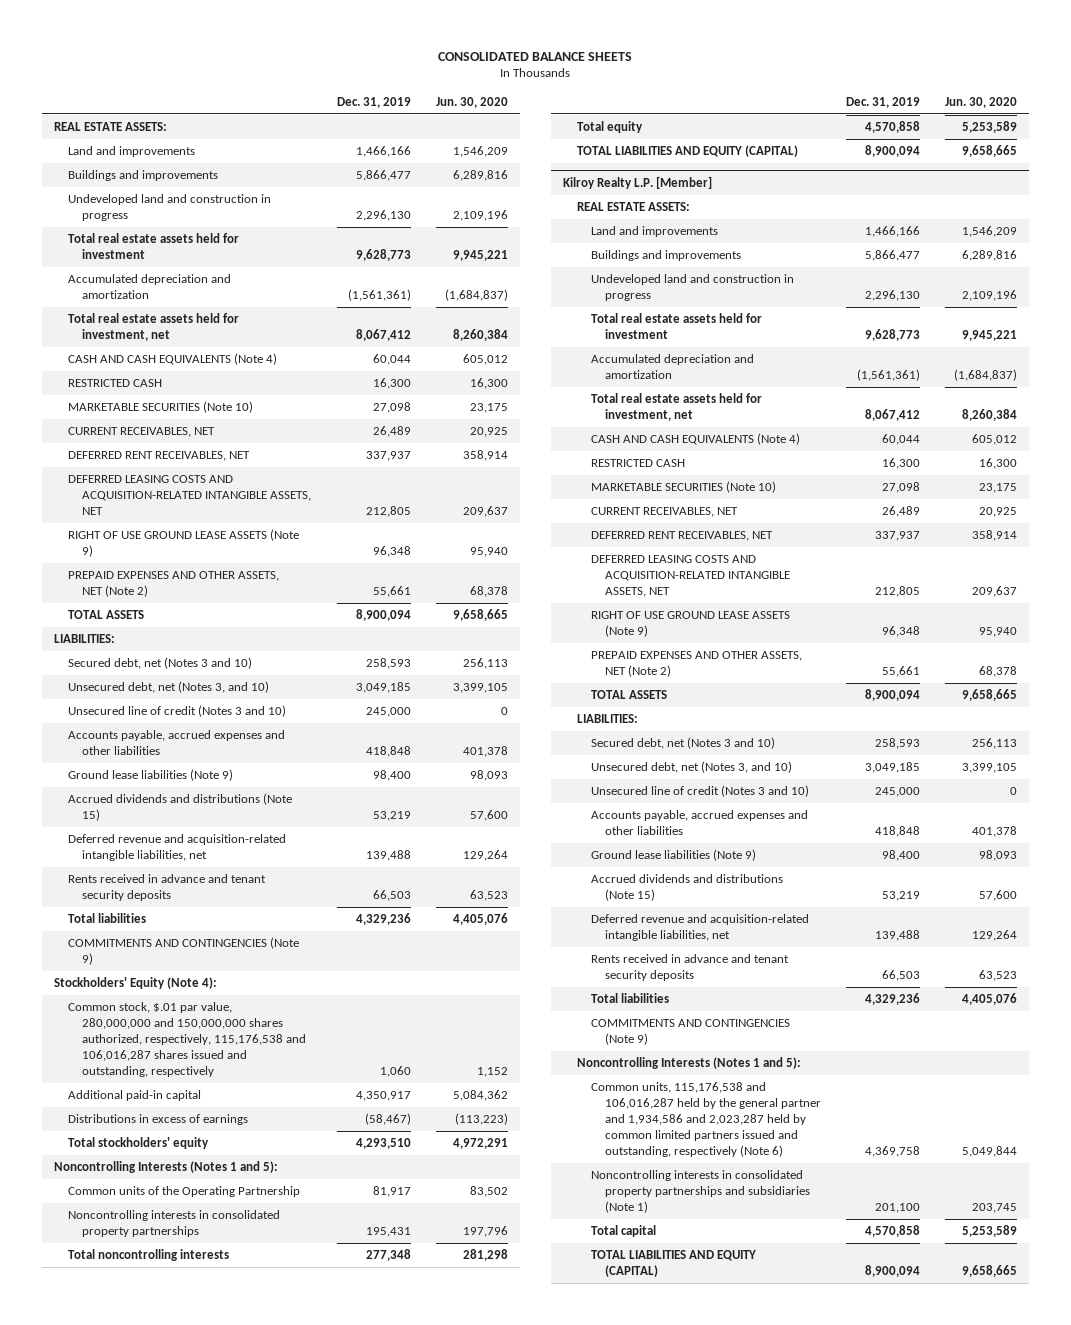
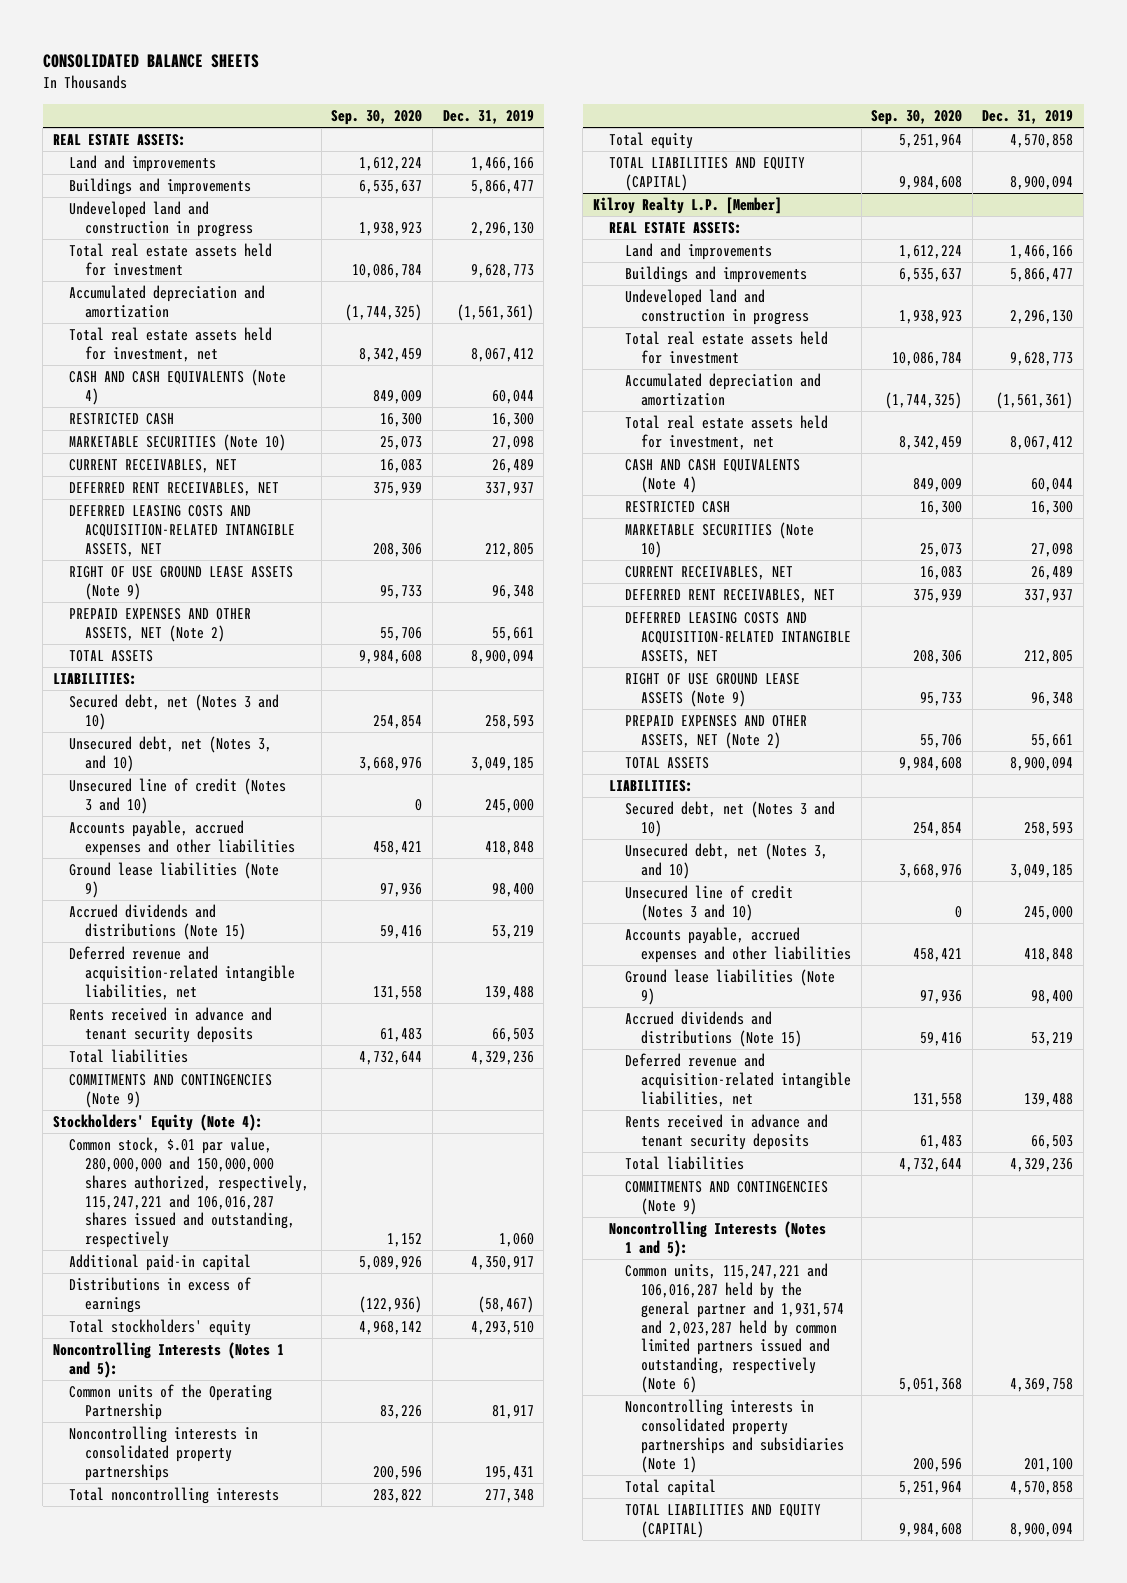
- | Dec. 31, 2019 | Jun. 30, 2020
+ | Sep. 30, 2020 | Dec. 31, 2019
- Common stock, $.01 par value, 280,000,000 and 150,000,000 shares authorized, respectively, 115,176,538 and 106,016,287 shares issued and outstanding, respectively | 1,060 | 1,152
+ Common stock, $.01 par value, 280,000,000 and 150,000,000 shares authorized, respectively, 115,247,221 and 106,016,287 shares issued and outstanding, respectively | 1,152 | 1,060
@ Kilroy Realty L.P. [Member]
- Common units, 115,176,538 and 106,016,287 held by the general partner and 1,934,586 and 2,023,287 held by common limited partners issued and outstanding, respectively (Note 6) | 4,369,758 | 5,049,844
+ Common units, 115,247,221 and 106,016,287 held by the general partner and 1,931,574 and 2,023,287 held by common limited partners issued and outstanding, respectively (Note 6) | 5,051,368 | 4,369,758

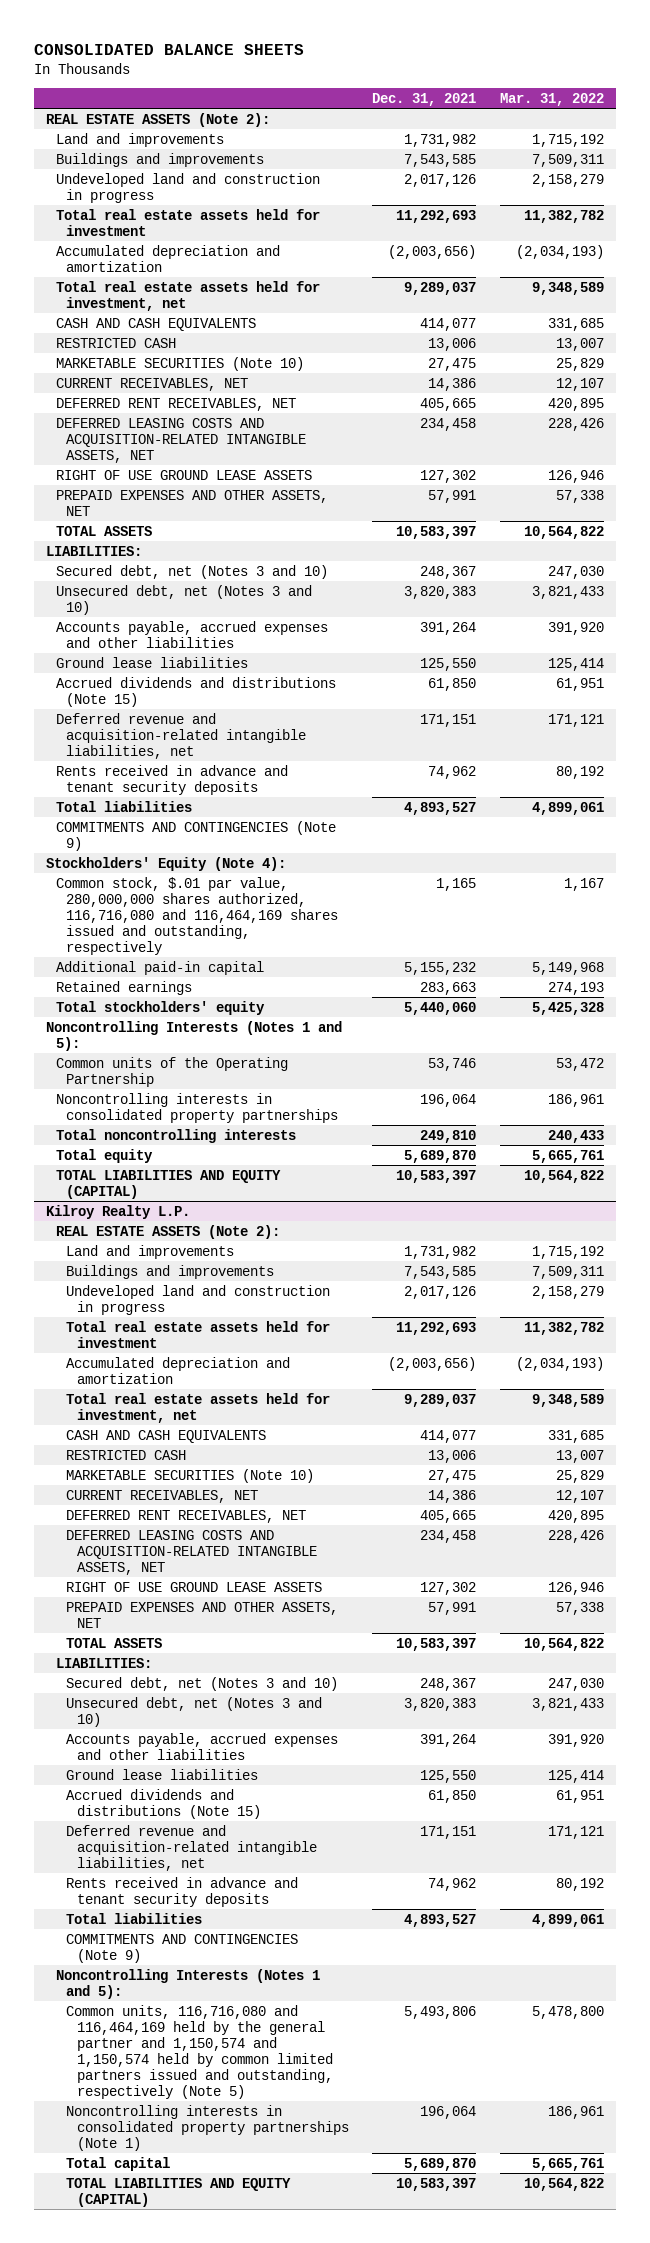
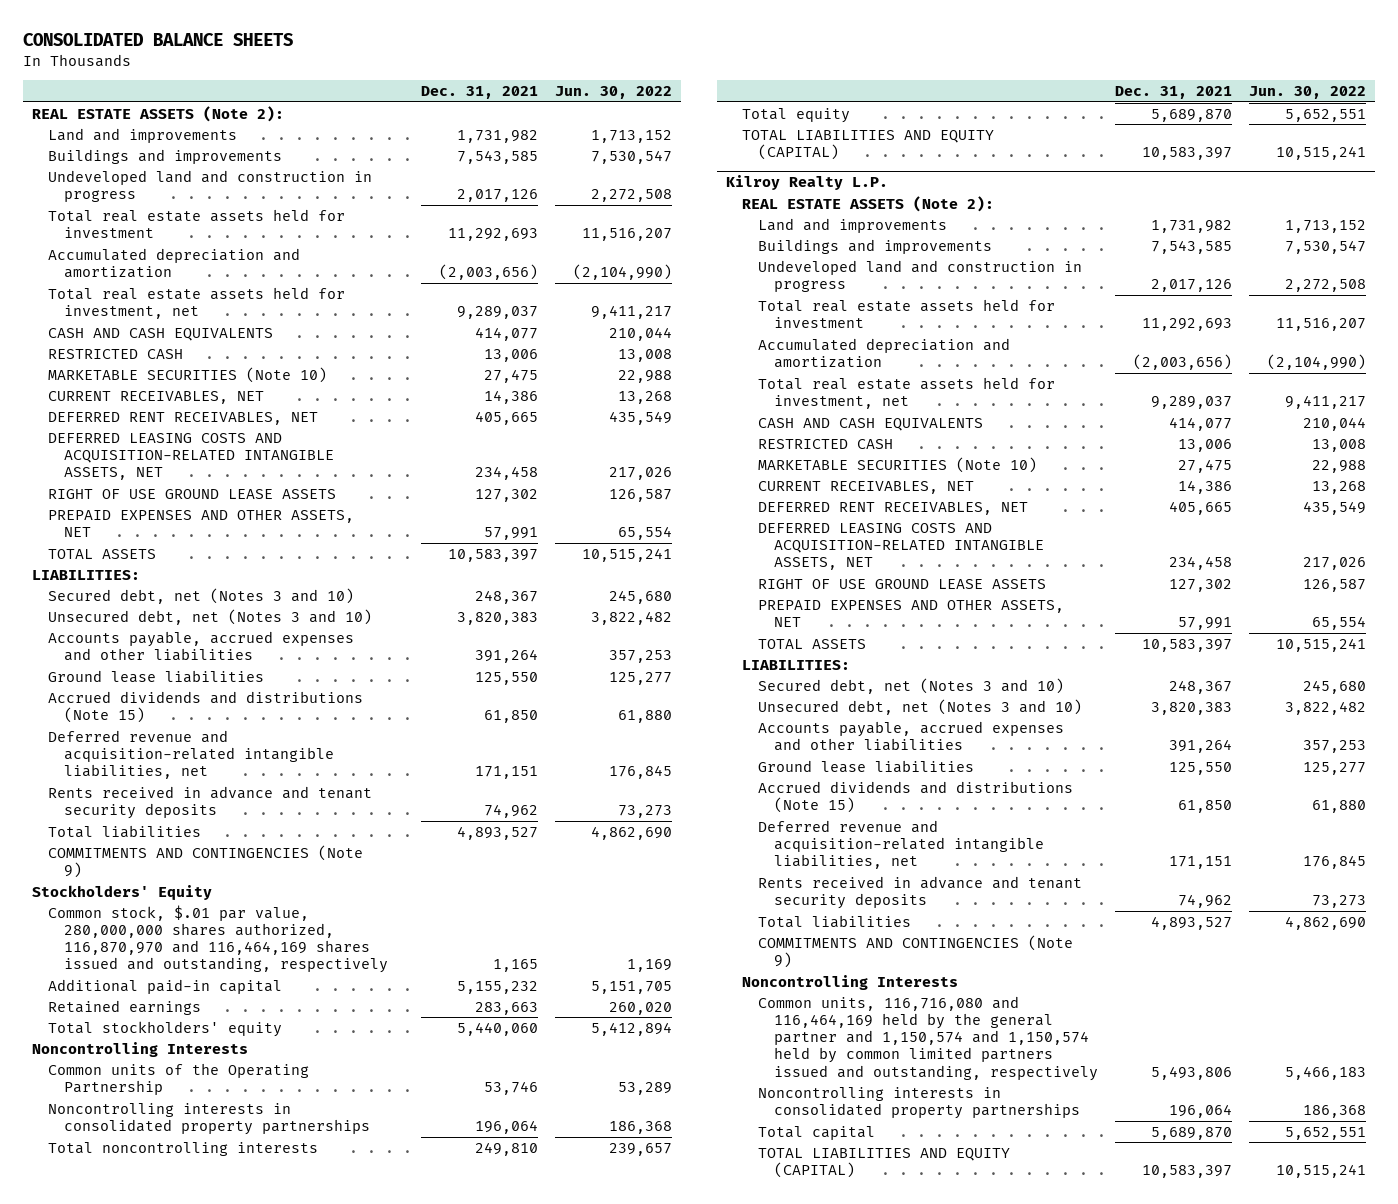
- | Dec. 31, 2021 | Mar. 31, 2022
+ | Dec. 31, 2021 | Jun. 30, 2022
- Stockholders' Equity (Note 4):
- Common stock, $.01 par value, 280,000,000 shares authorized, 116,716,080 and 116,464,169 shares issued and outstanding, respectively | 1,165 | 1,167
+ Stockholders' Equity
+ Common stock, $.01 par value, 280,000,000 shares authorized, 116,870,970 and 116,464,169 shares issued and outstanding, respectively | 1,165 | 1,169
- Noncontrolling Interests (Notes 1 and 5):
+ Noncontrolling Interests
@ Kilroy Realty L.P.
- Noncontrolling Interests (Notes 1 and 5):
- Common units, 116,716,080 and 116,464,169 held by the general partner and 1,150,574 and 1,150,574 held by common limited partners issued and outstanding, respectively (Note 5) | 5,493,806 | 5,478,800
- Noncontrolling interests in consolidated property partnerships (Note 1) | 196,064 | 186,961
+ Noncontrolling Interests
+ Common units, 116,716,080 and 116,464,169 held by the general partner and 1,150,574 and 1,150,574 held by common limited partners issued and outstanding, respectively | 5,493,806 | 5,466,183
+ Noncontrolling interests in consolidated property partnerships | 196,064 | 186,368

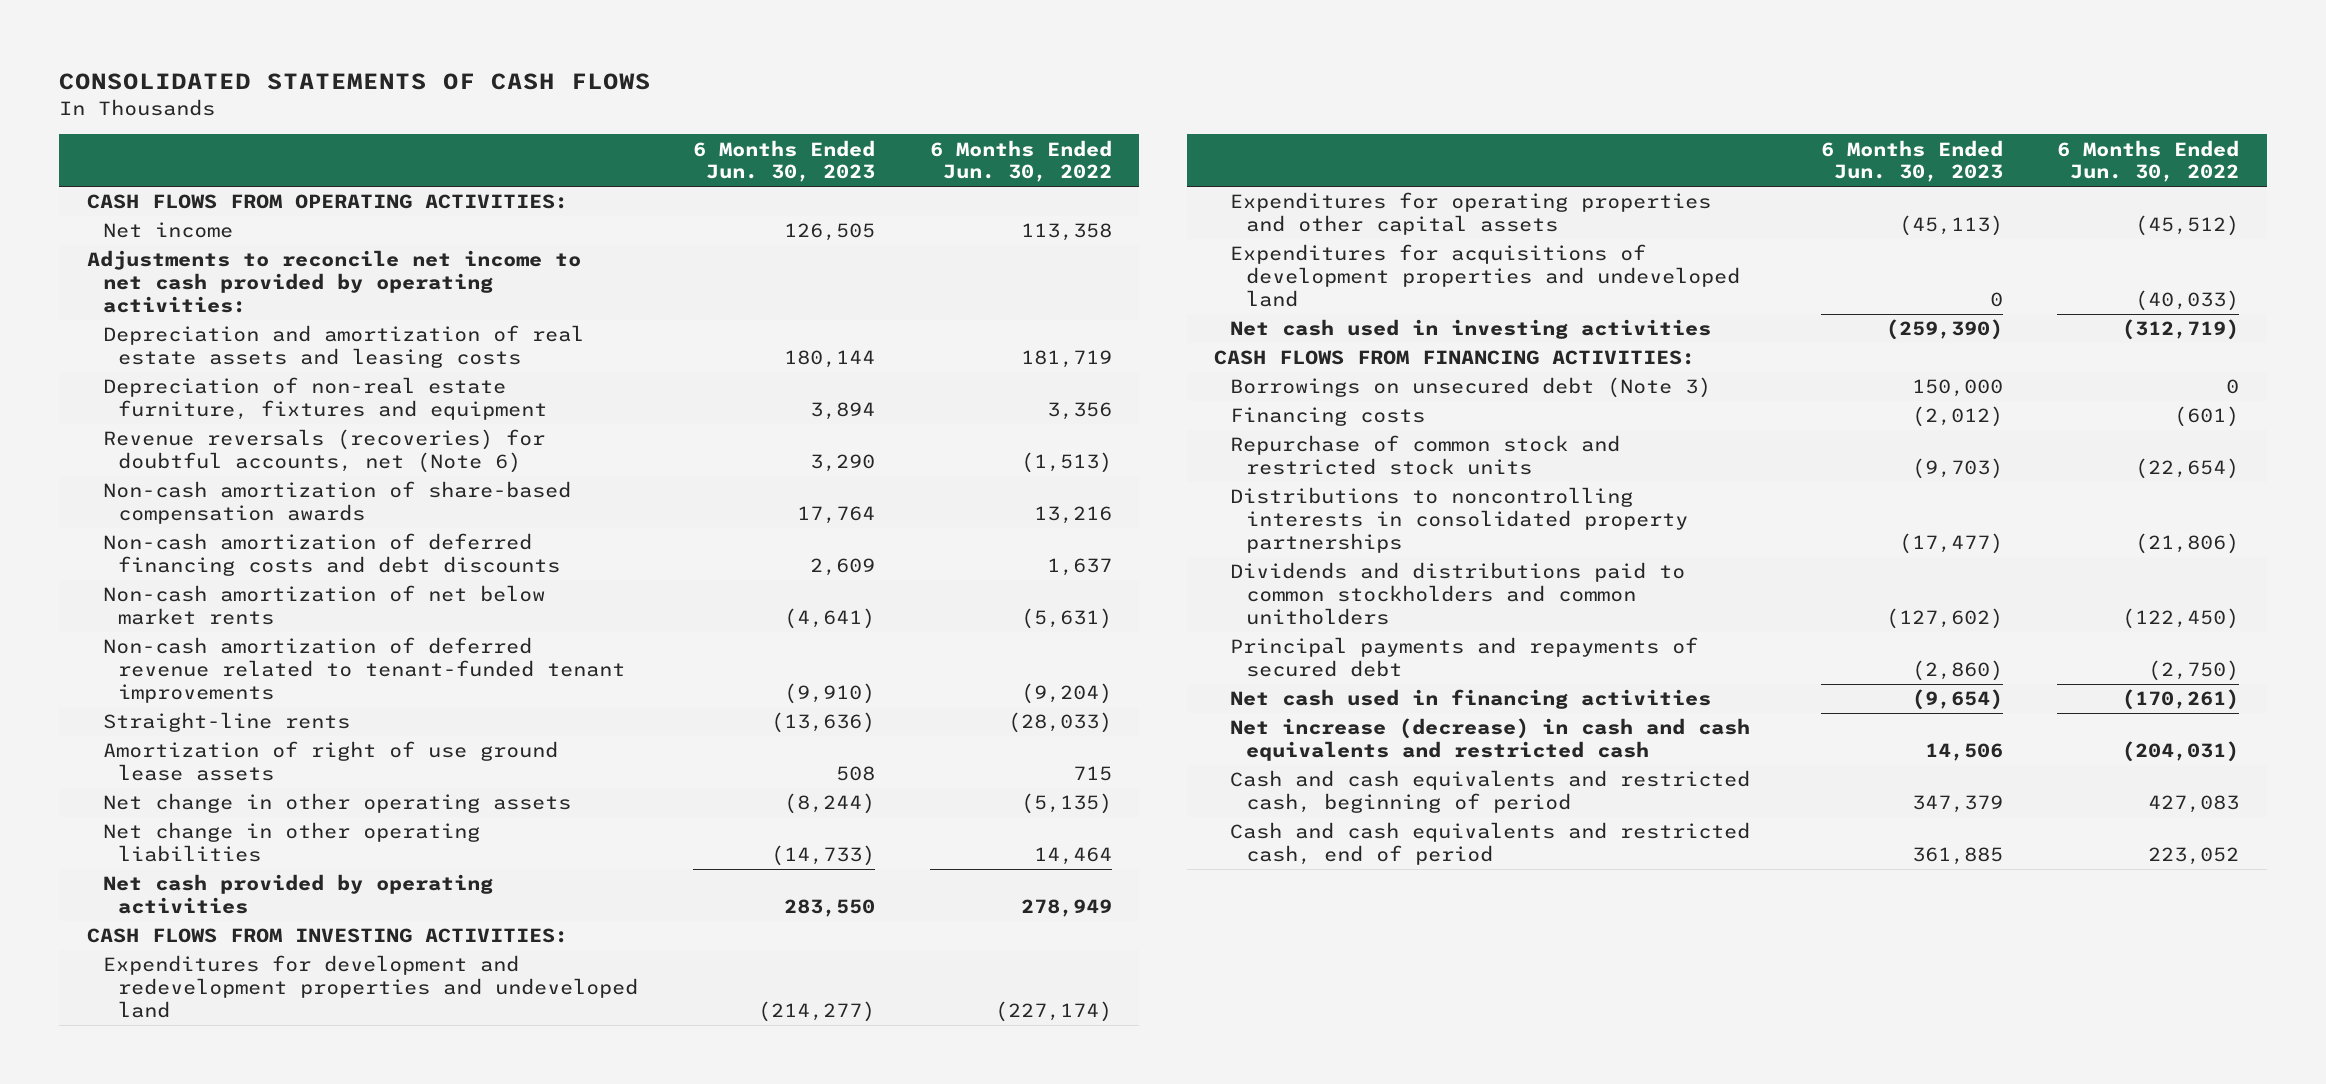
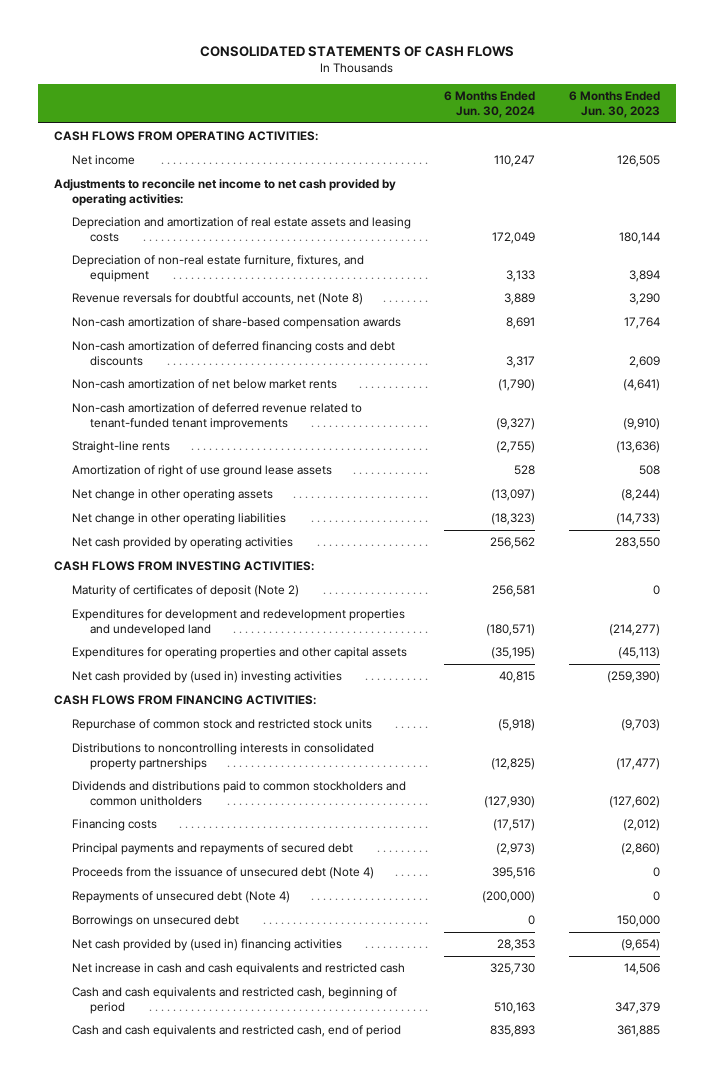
- | 6 Months Ended Jun. 30, 2023 | 6 Months Ended Jun. 30, 2022
+ | 6 Months Ended Jun. 30, 2024 | 6 Months Ended Jun. 30, 2023
- Depreciation of non-real estate furniture, fixtures and equipment | 3,894 | 3,356
- Revenue reversals (recoveries) for doubtful accounts, net (Note 6) | 3,290 | (1,513)
+ Depreciation of non-real estate furniture, fixtures, and equipment | 3,133 | 3,894
+ Revenue reversals for doubtful accounts, net (Note 8) | 3,889 | 3,290
+ Maturity of certificates of deposit (Note 2) | 256,581 | 0
- Expenditures for acquisitions of development properties and undeveloped land | 0 | (40,033)
- Net cash used in investing activities | (259,390) | (312,719)
+ Net cash provided by (used in) investing activities | 40,815 | (259,390)
- Borrowings on unsecured debt (Note 3) | 150,000 | 0
moved down: Financing costs | (17,517) | (2,012)
- Net cash used in financing activities | (9,654) | (170,261)
- Net increase (decrease) in cash and cash equivalents and restricted cash | 14,506 | (204,031)
+ Proceeds from the issuance of unsecured debt (Note 4) | 395,516 | 0
+ Repayments of unsecured debt (Note 4) | (200,000) | 0
+ Borrowings on unsecured debt | 0 | 150,000
+ Net cash provided by (used in) financing activities | 28,353 | (9,654)
+ Net increase in cash and cash equivalents and restricted cash | 325,730 | 14,506

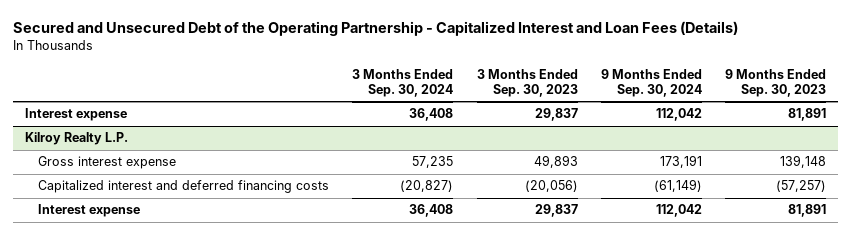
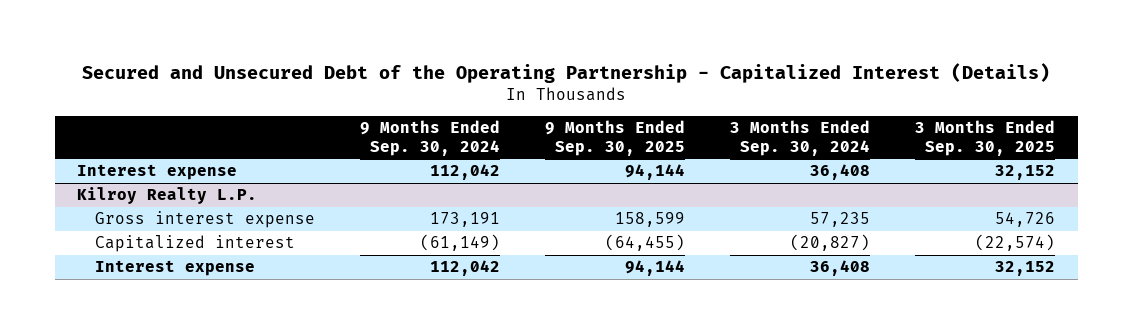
- Secured and Unsecured Debt of the Operating Partnership - Capitalized Interest and Loan Fees (Details)
+ Secured and Unsecured Debt of the Operating Partnership - Capitalized Interest (Details)
- | 3 Months Ended Sep. 30, 2024 | 3 Months Ended Sep. 30, 2023 | 9 Months Ended Sep. 30, 2024 | 9 Months Ended Sep. 30, 2023
+ | 9 Months Ended Sep. 30, 2024 | 9 Months Ended Sep. 30, 2025 | 3 Months Ended Sep. 30, 2024 | 3 Months Ended Sep. 30, 2025
@ Kilroy Realty L.P.
- Capitalized interest and deferred financing costs | (20,827) | (20,056) | (61,149) | (57,257)
+ Capitalized interest | (61,149) | (64,455) | (20,827) | (22,574)

